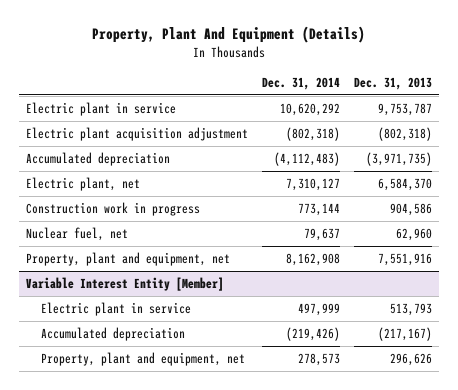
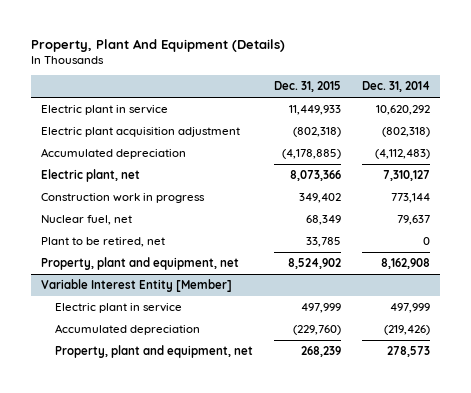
- | Dec. 31, 2014 | Dec. 31, 2013
+ | Dec. 31, 2015 | Dec. 31, 2014
+ Plant to be retired, net | 33,785 | 0

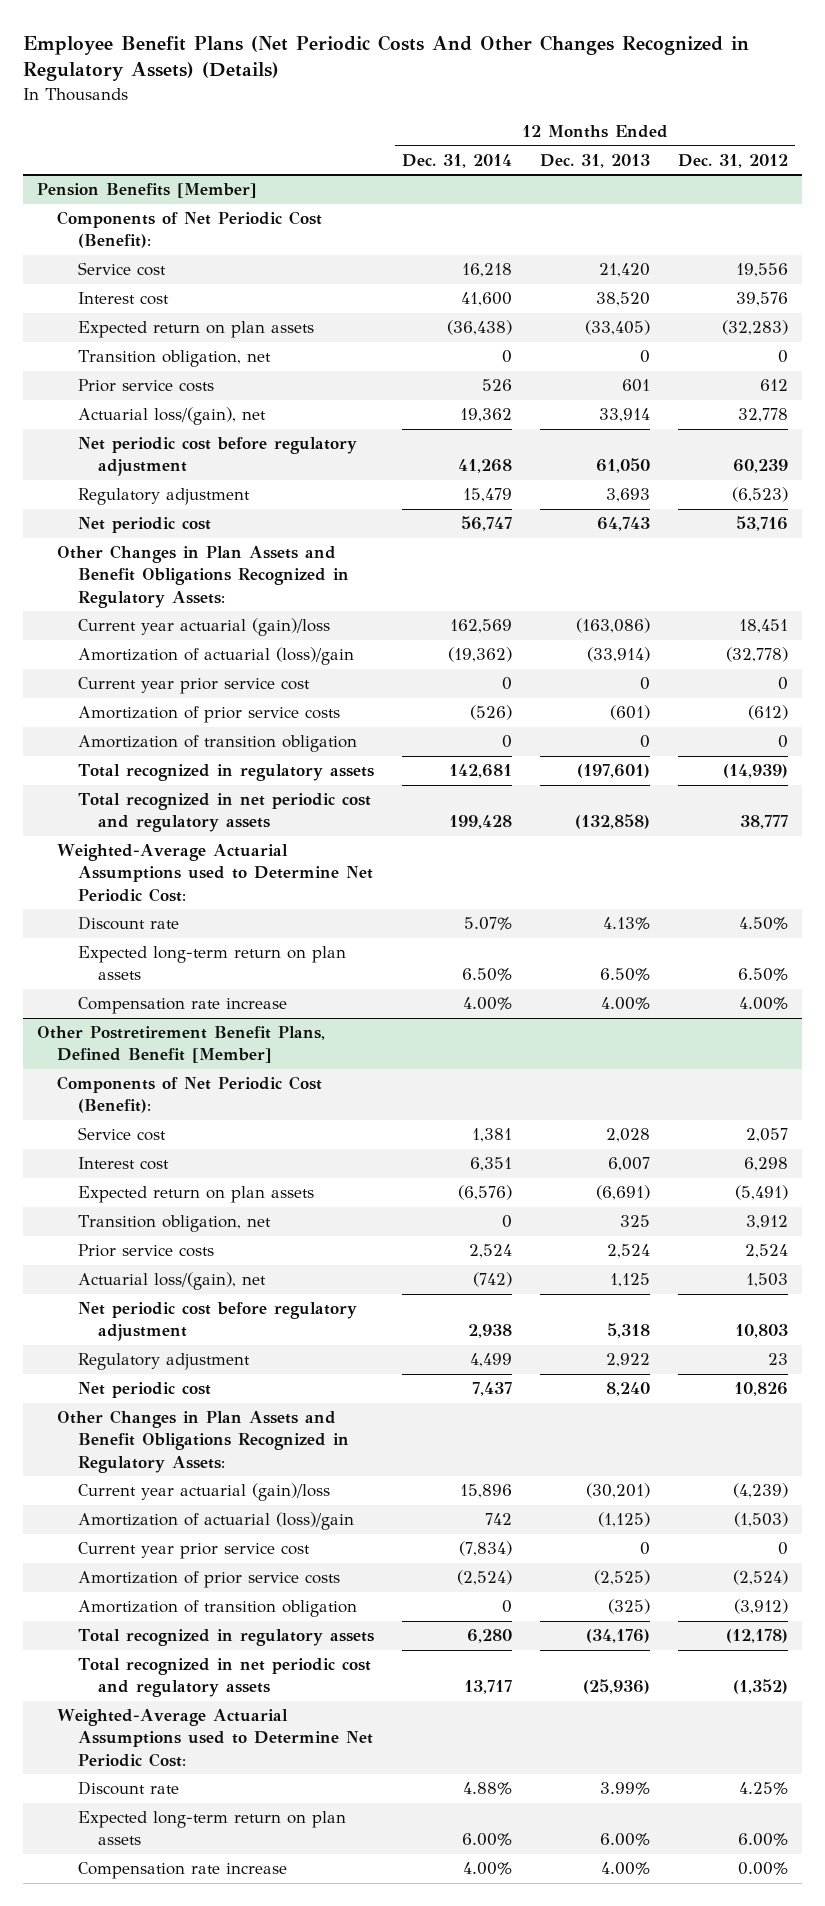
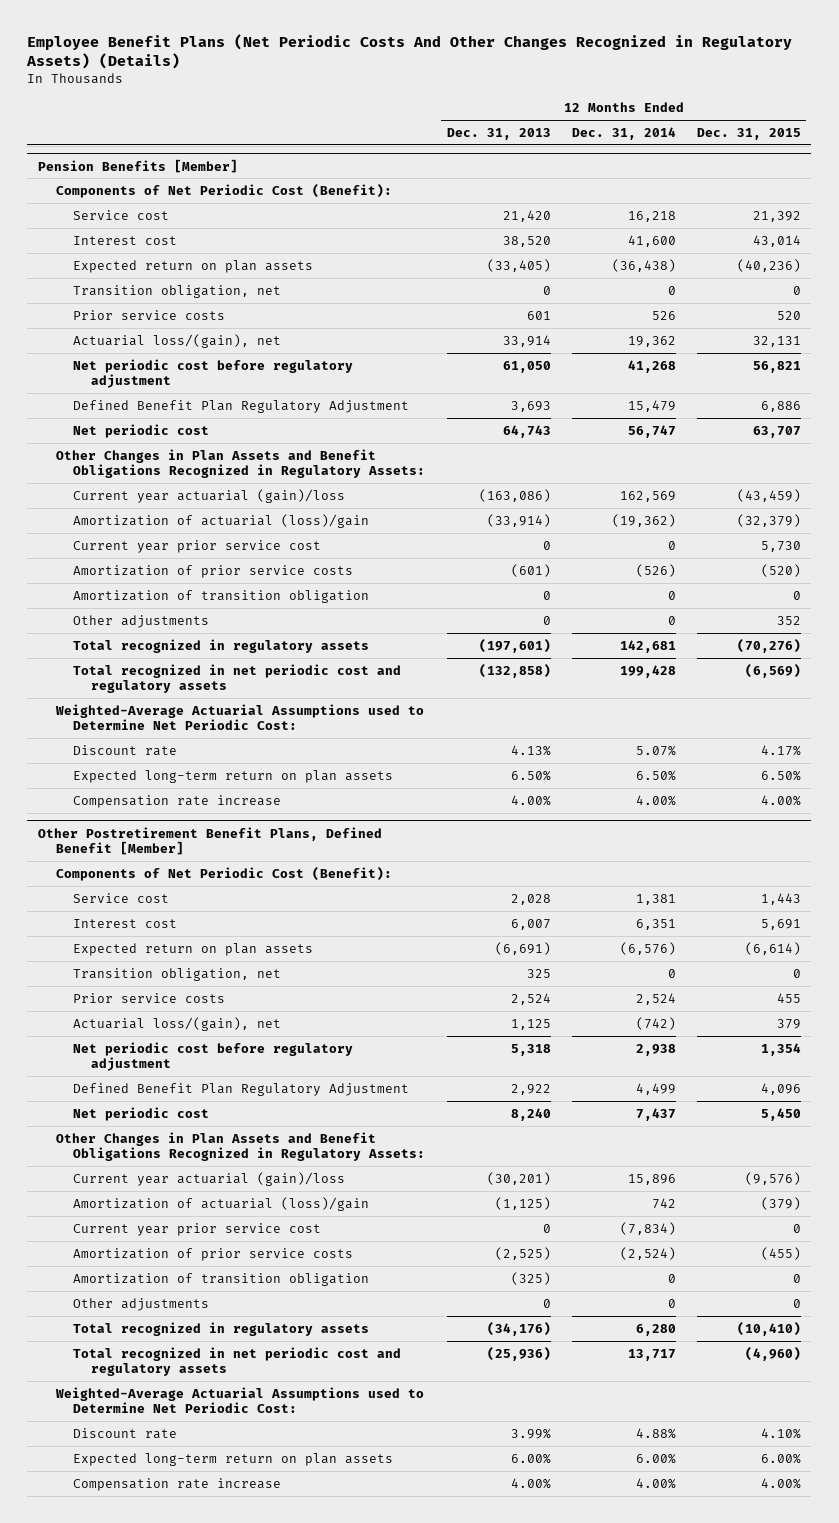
- | 12 Months Ended Dec. 31, 2014 | 12 Months Ended Dec. 31, 2013 | 12 Months Ended Dec. 31, 2012
+ | 12 Months Ended Dec. 31, 2013 | 12 Months Ended Dec. 31, 2014 | 12 Months Ended Dec. 31, 2015
@ Pension Benefits [Member]
- Regulatory adjustment | 15,479 | 3,693 | (6,523)
+ Defined Benefit Plan Regulatory Adjustment | 3,693 | 15,479 | 6,886
+ Other adjustments | 0 | 0 | 352
@ Other Postretirement Benefit Plans, Defined Benefit [Member]
- Regulatory adjustment | 4,499 | 2,922 | 23
+ Defined Benefit Plan Regulatory Adjustment | 2,922 | 4,499 | 4,096
+ Other adjustments | 0 | 0 | 0

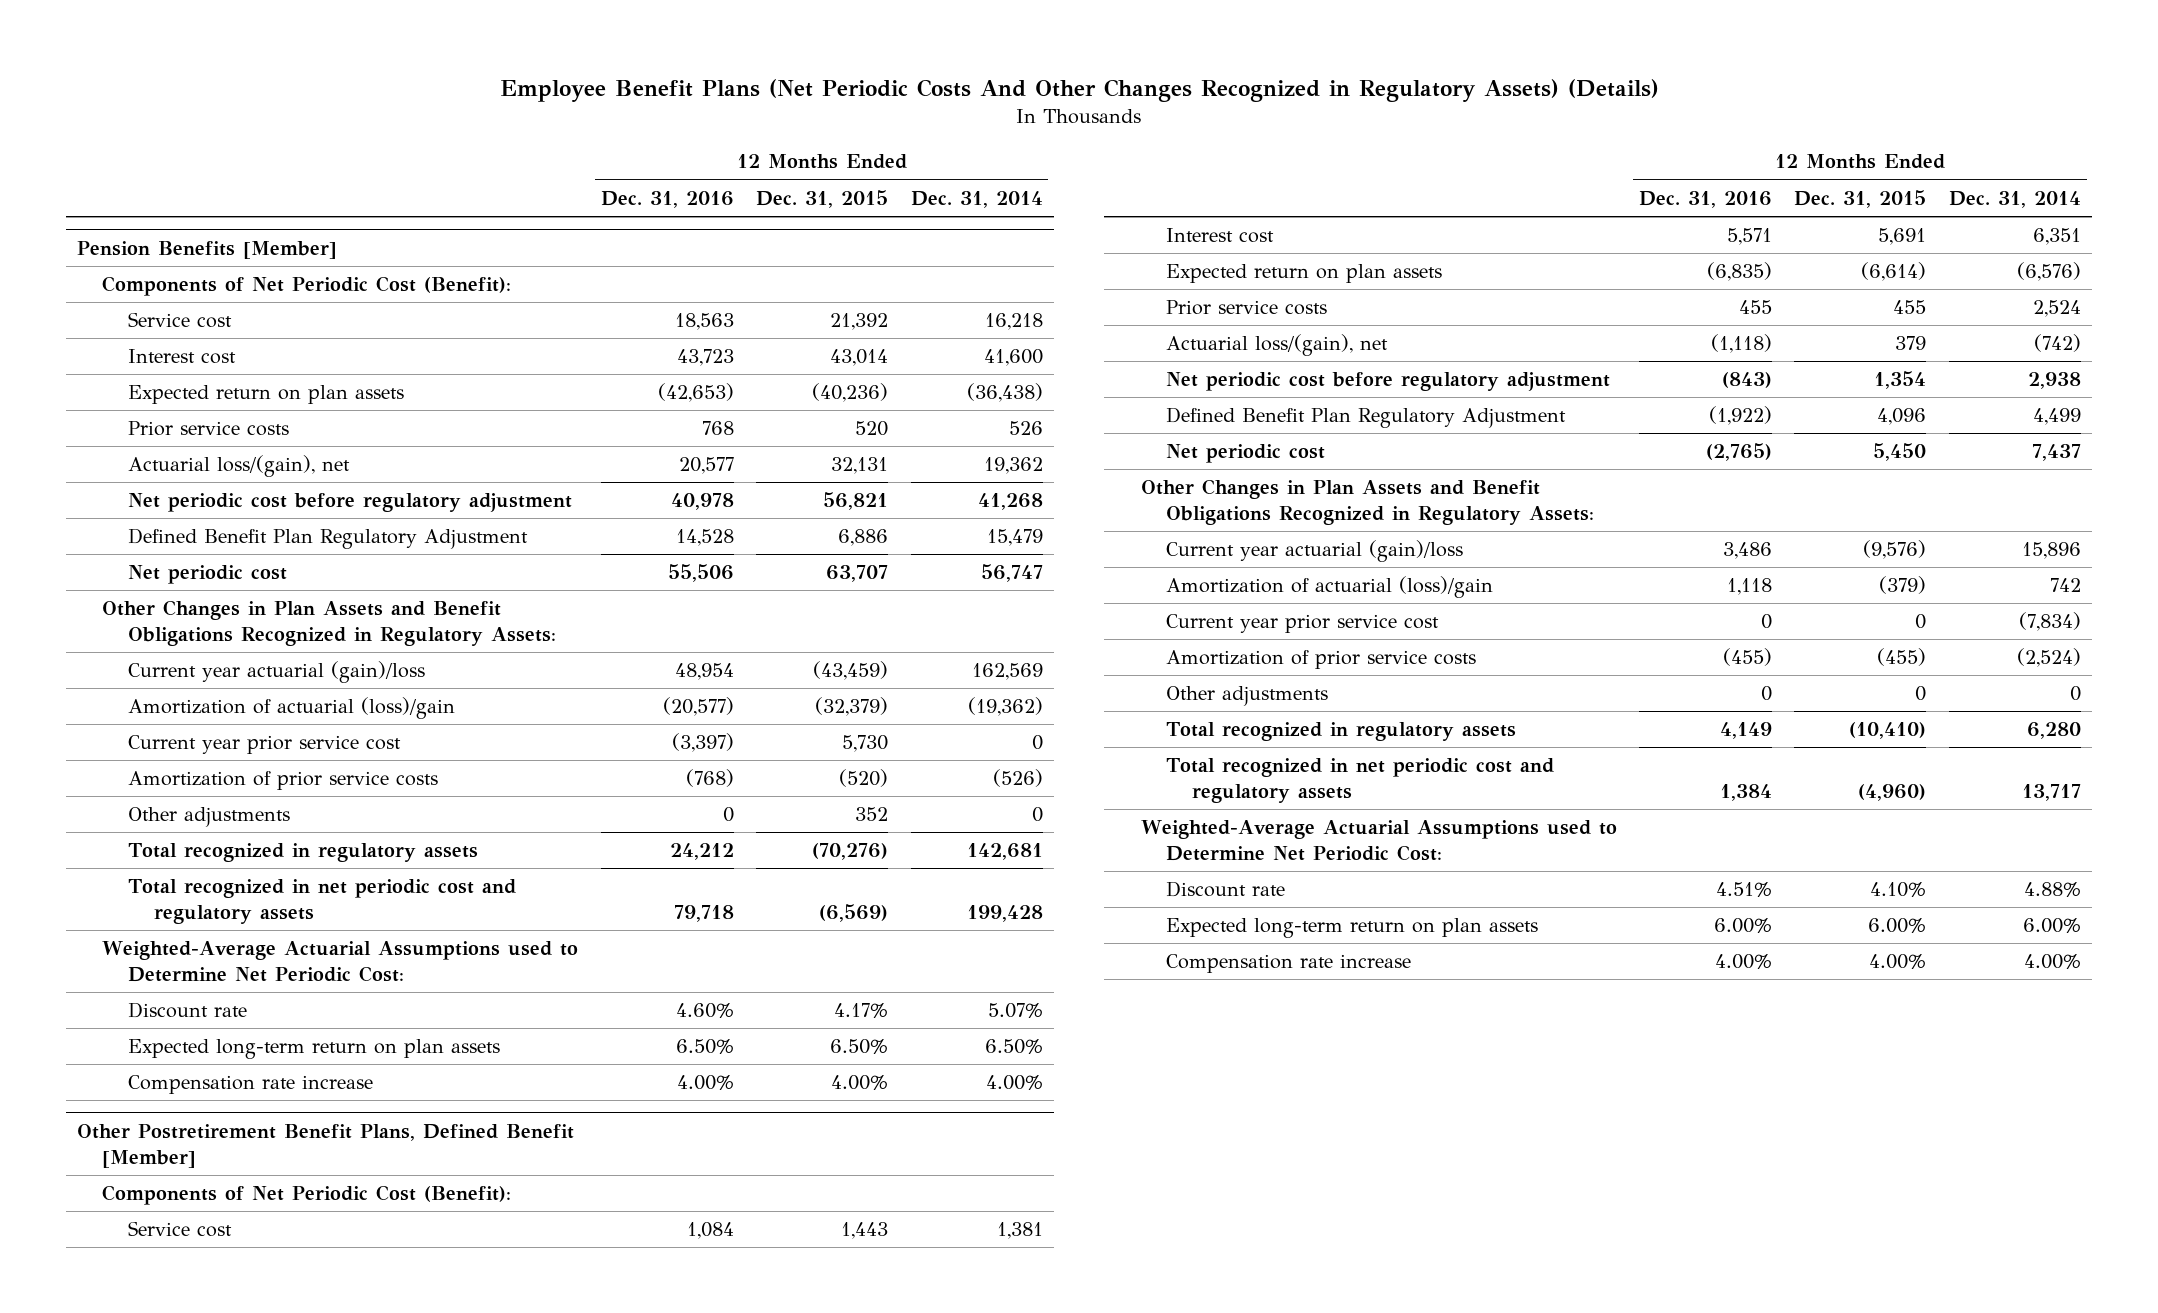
- | 12 Months Ended Dec. 31, 2013 | 12 Months Ended Dec. 31, 2014 | 12 Months Ended Dec. 31, 2015
+ | 12 Months Ended Dec. 31, 2016 | 12 Months Ended Dec. 31, 2015 | 12 Months Ended Dec. 31, 2014
@ Pension Benefits [Member]
- Transition obligation, net | 0 | 0 | 0
- Amortization of transition obligation | 0 | 0 | 0
@ Other Postretirement Benefit Plans, Defined Benefit [Member]
- Transition obligation, net | 325 | 0 | 0
- Amortization of transition obligation | (325) | 0 | 0

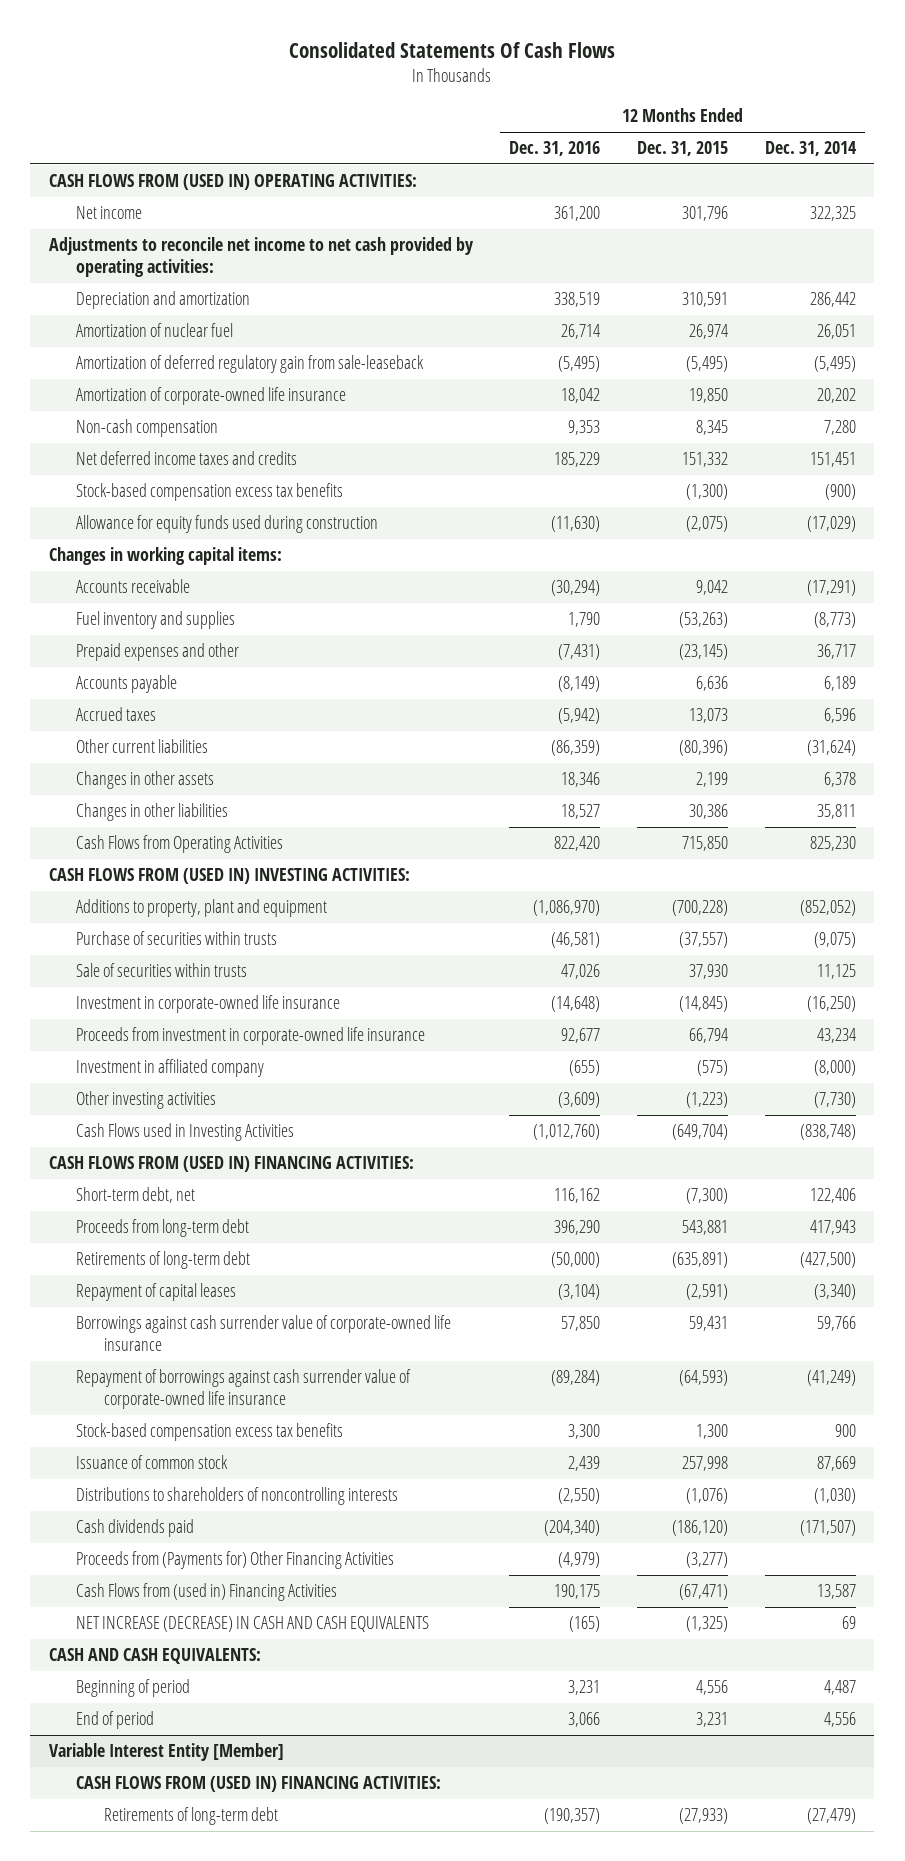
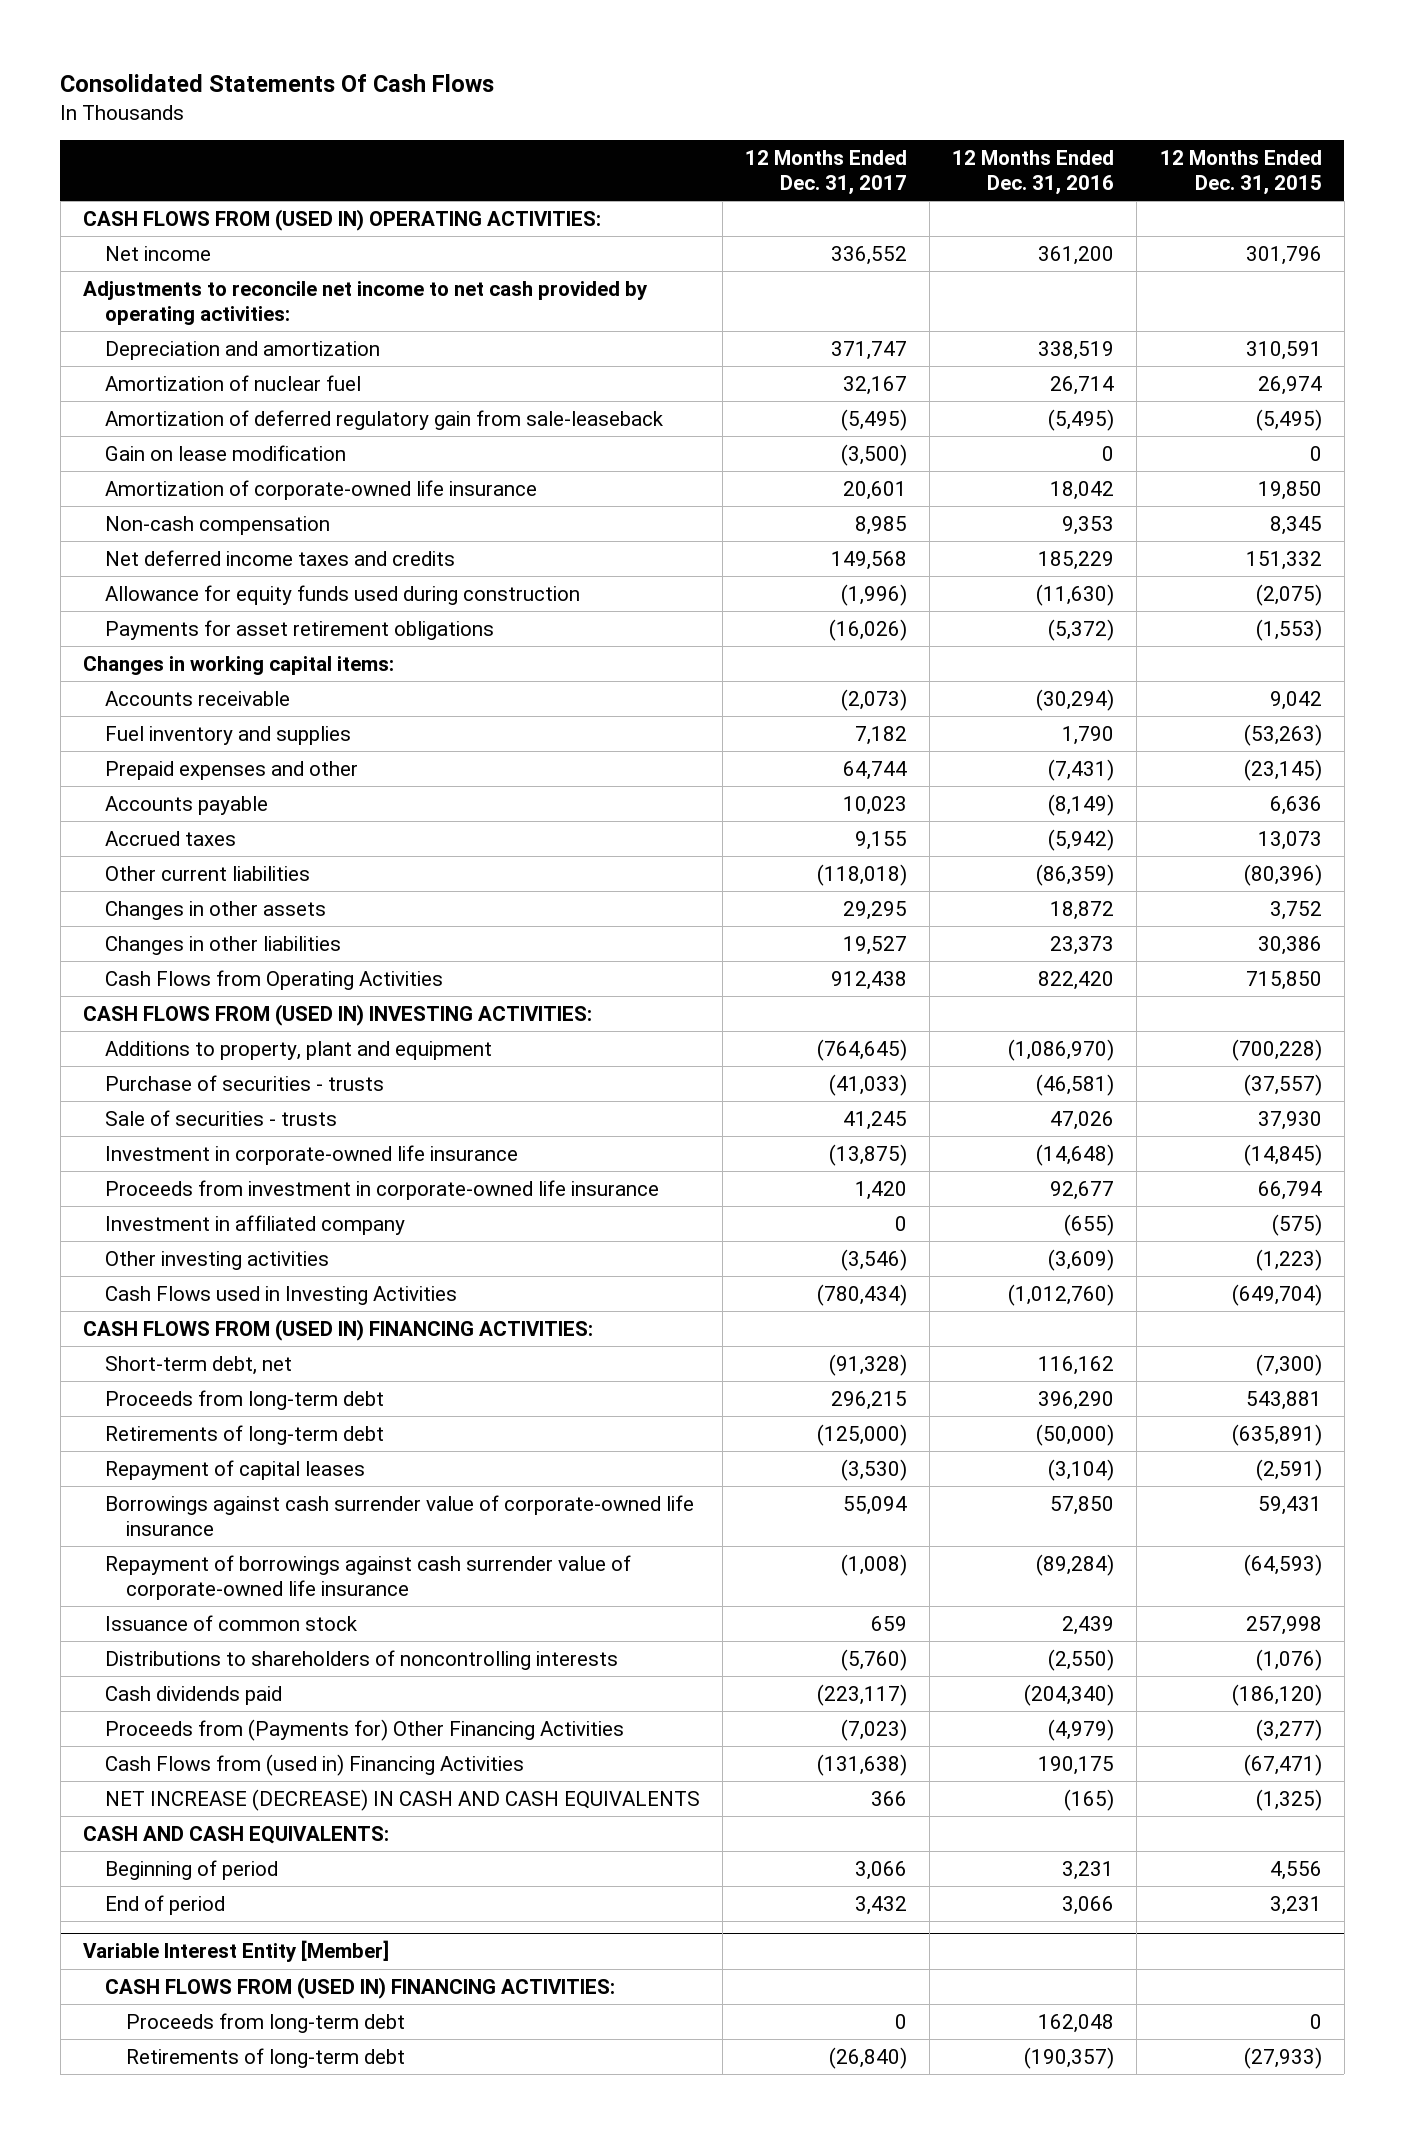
- | 12 Months Ended Dec. 31, 2016 | 12 Months Ended Dec. 31, 2015 | 12 Months Ended Dec. 31, 2014
+ | 12 Months Ended Dec. 31, 2017 | 12 Months Ended Dec. 31, 2016 | 12 Months Ended Dec. 31, 2015
+ Gain on lease modification | (3,500) | 0 | 0
- Stock-based compensation excess tax benefits | | (1,300) | (900)
+ Payments for asset retirement obligations | (16,026) | (5,372) | (1,553)
- Changes in other assets | 18,346 | 2,199 | 6,378
- Changes in other liabilities | 18,527 | 30,386 | 35,811
+ Changes in other assets | 29,295 | 18,872 | 3,752
+ Changes in other liabilities | 19,527 | 23,373 | 30,386
- Purchase of securities within trusts | (46,581) | (37,557) | (9,075)
- Sale of securities within trusts | 47,026 | 37,930 | 11,125
+ Purchase of securities - trusts | (41,033) | (46,581) | (37,557)
+ Sale of securities - trusts | 41,245 | 47,026 | 37,930
- Stock-based compensation excess tax benefits | 3,300 | 1,300 | 900
@ Variable Interest Entity [Member]
+ Proceeds from long-term debt | 0 | 162,048 | 0

